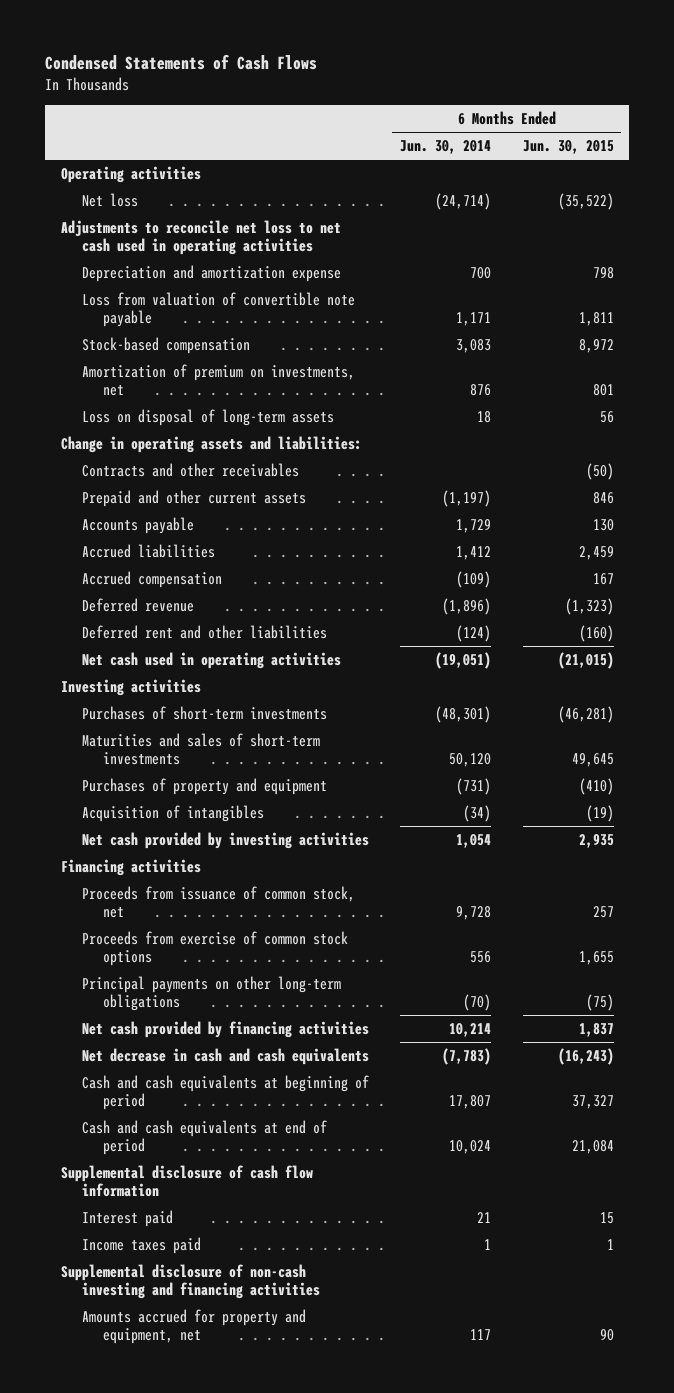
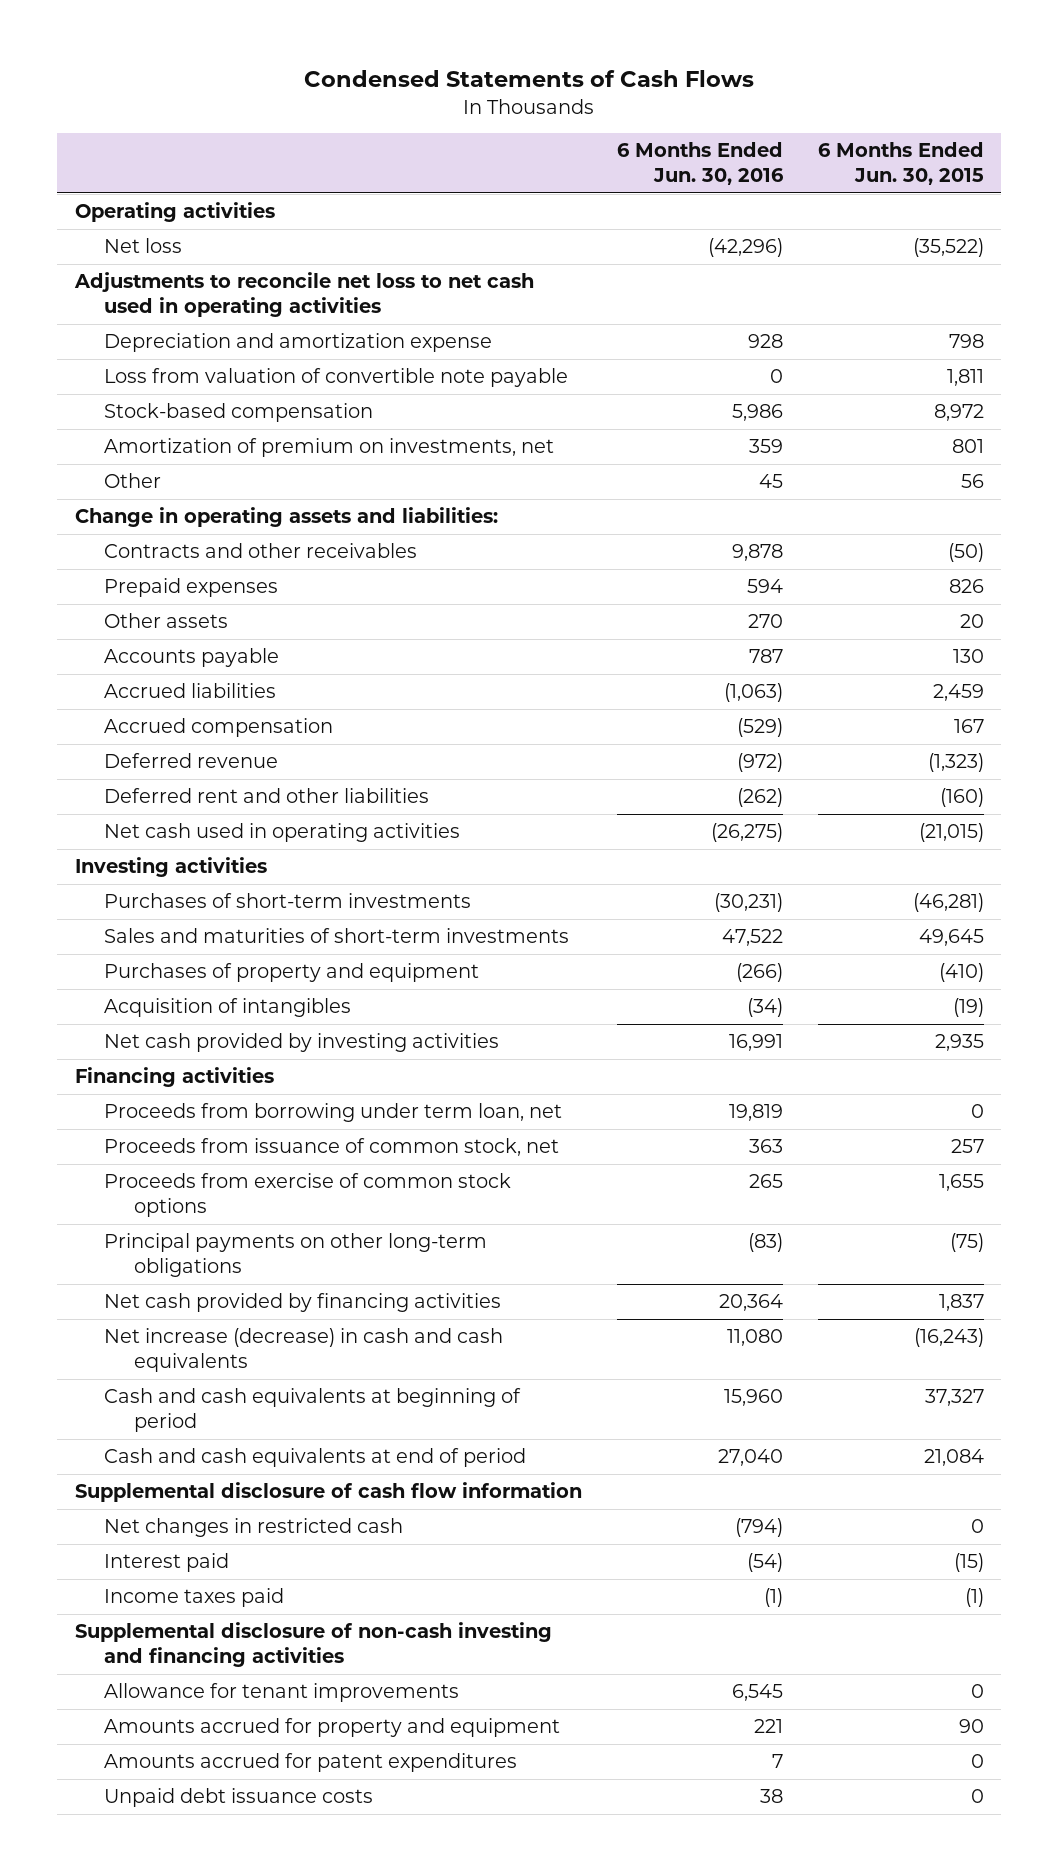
- | 6 Months Ended Jun. 30, 2014 | 6 Months Ended Jun. 30, 2015
+ | 6 Months Ended Jun. 30, 2016 | 6 Months Ended Jun. 30, 2015
- Loss on disposal of long-term assets | 18 | 56
+ Other | 45 | 56
- Prepaid and other current assets | (1,197) | 846
+ Prepaid expenses | 594 | 826
+ Other assets | 270 | 20
- Maturities and sales of short-term investments | 50,120 | 49,645
+ Sales and maturities of short-term investments | 47,522 | 49,645
+ Proceeds from borrowing under term loan, net | 19,819 | 0
- Net decrease in cash and cash equivalents | (7,783) | (16,243)
+ Net increase (decrease) in cash and cash equivalents | 11,080 | (16,243)
- Interest paid | 21 | 15
- Income taxes paid | 1 | 1
+ Net changes in restricted cash | (794) | 0
+ Interest paid | (54) | (15)
+ Income taxes paid | (1) | (1)
- Amounts accrued for property and equipment, net | 117 | 90
+ Allowance for tenant improvements | 6,545 | 0
+ Amounts accrued for property and equipment | 221 | 90
+ Amounts accrued for patent expenditures | 7 | 0
+ Unpaid debt issuance costs | 38 | 0

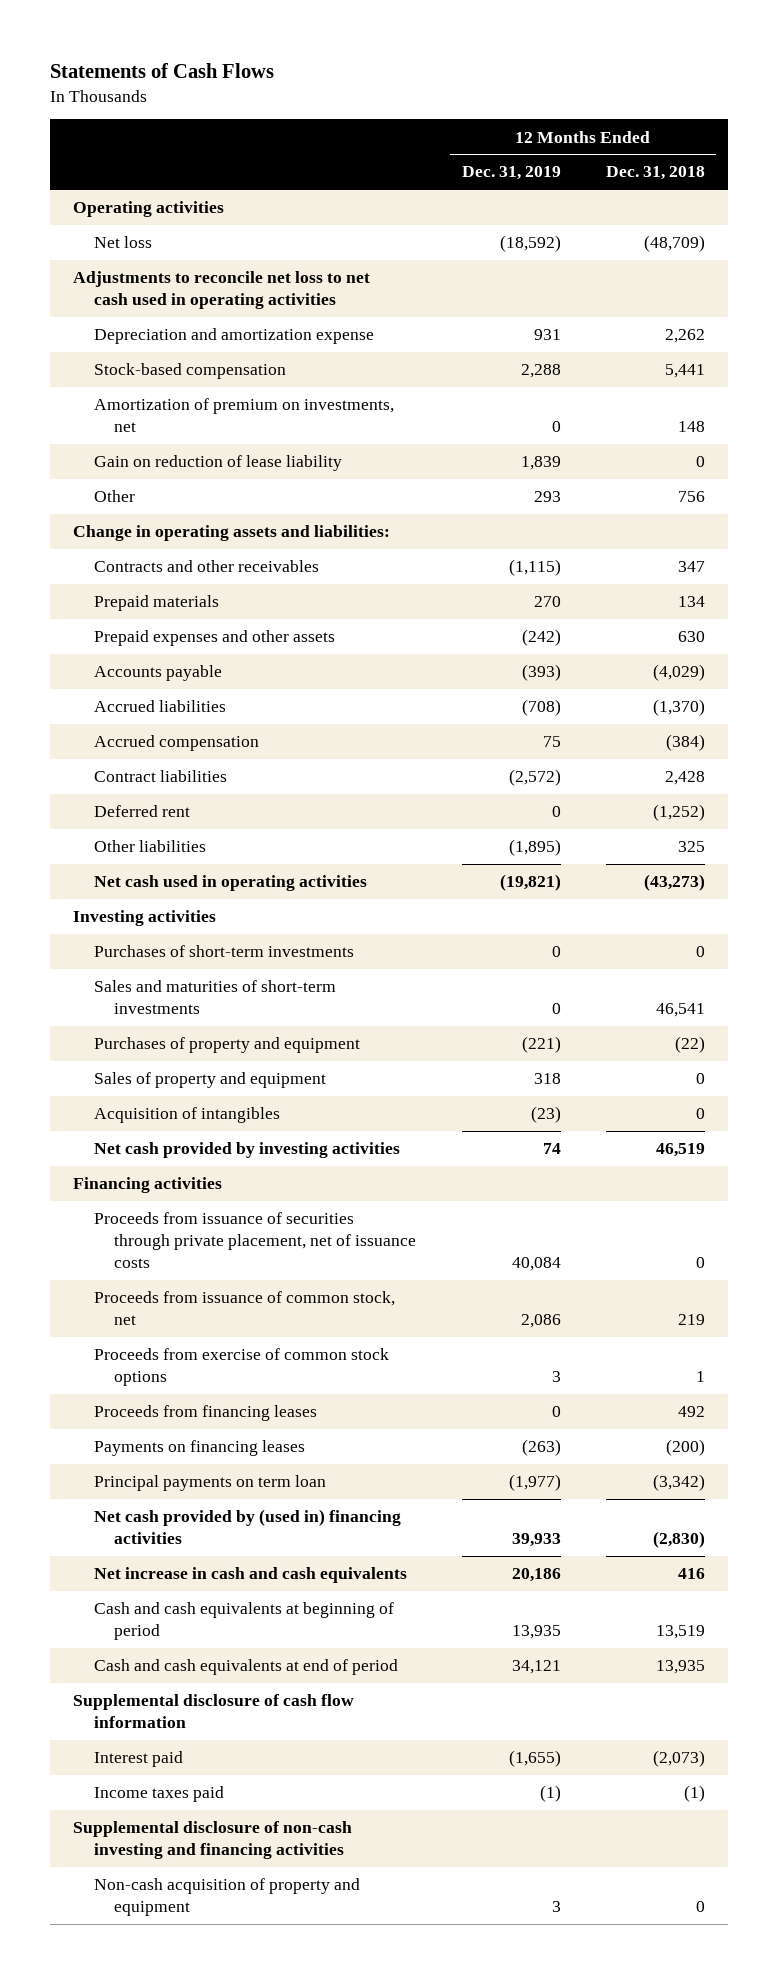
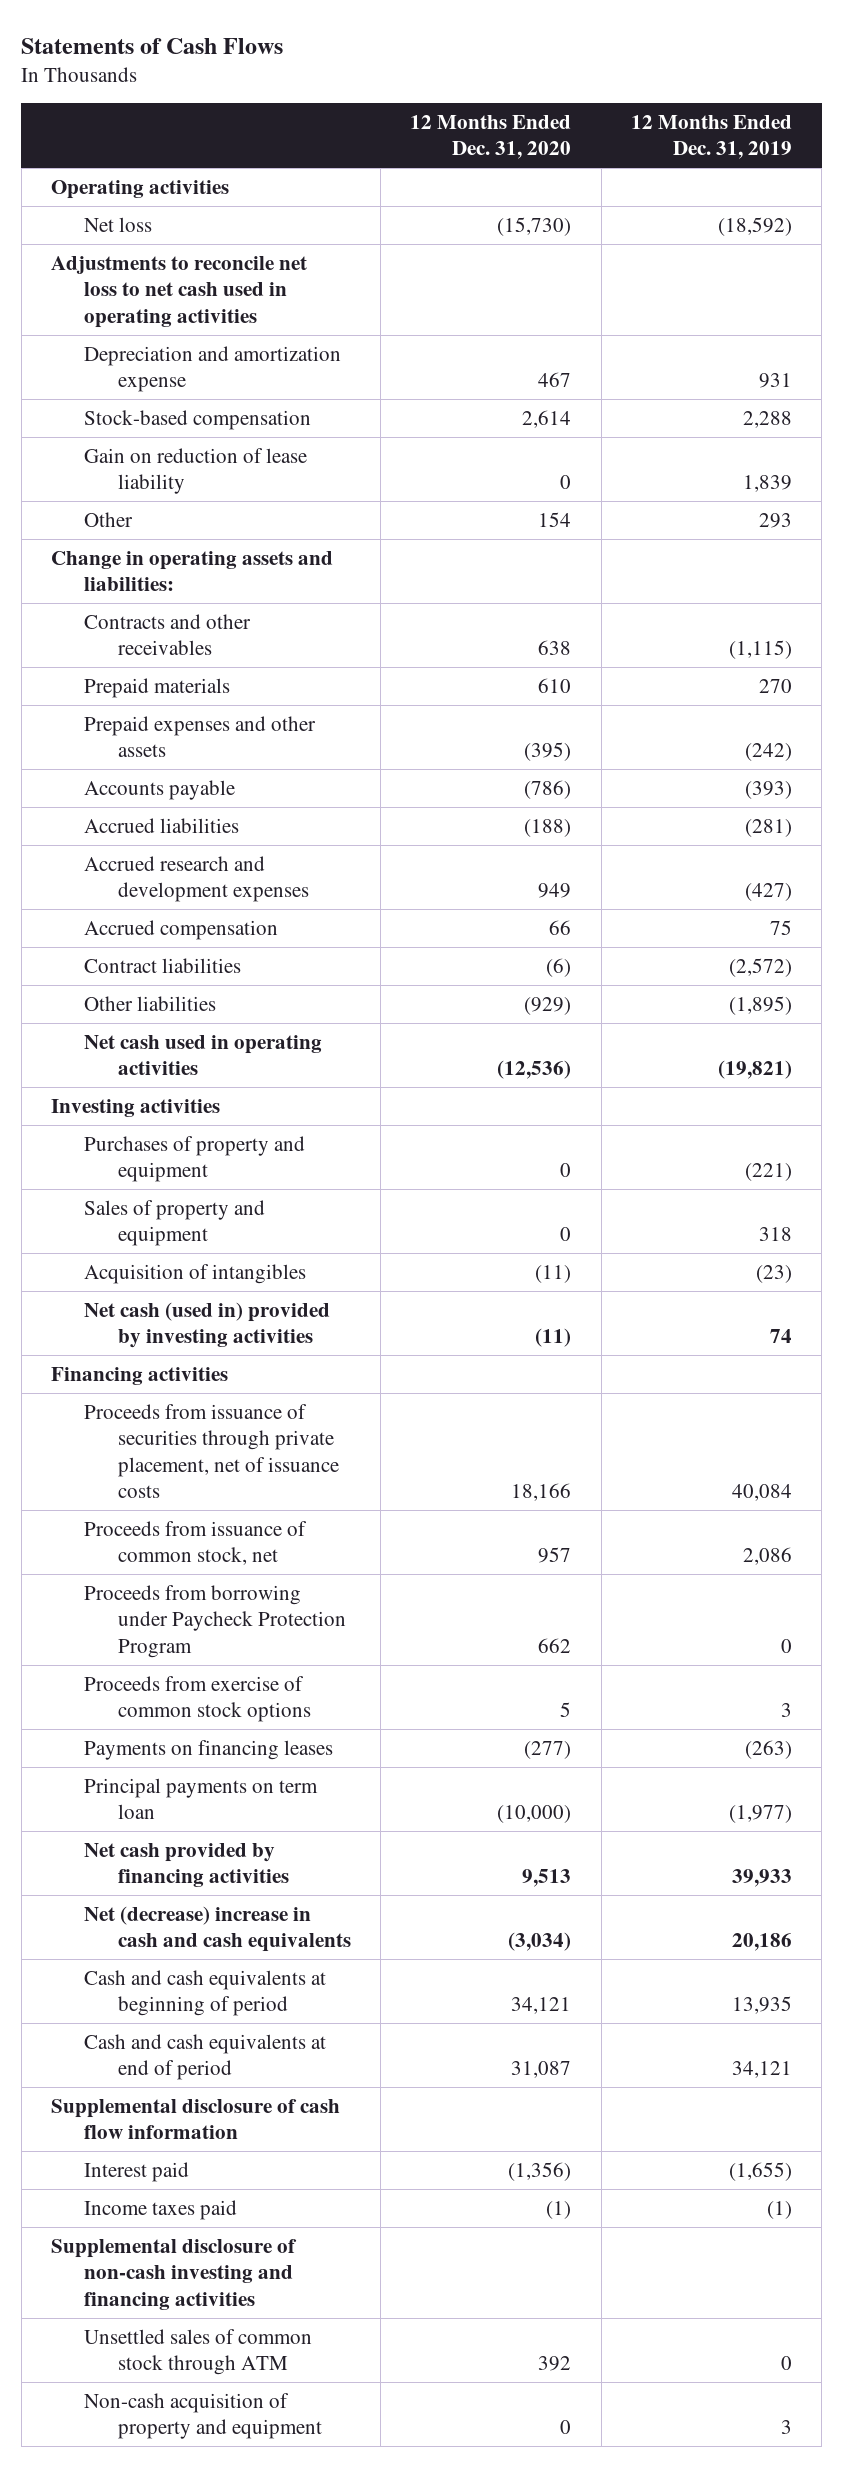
- | 12 Months Ended Dec. 31, 2019 | 12 Months Ended Dec. 31, 2018
+ | 12 Months Ended Dec. 31, 2020 | 12 Months Ended Dec. 31, 2019
- Amortization of premium on investments, net | 0 | 148
- Accrued liabilities | (708) | (1,370)
+ Accrued liabilities | (188) | (281)
+ Accrued research and development expenses | 949 | (427)
- Deferred rent | 0 | (1,252)
- Purchases of short-term investments | 0 | 0
- Sales and maturities of short-term investments | 0 | 46,541
- Net cash provided by investing activities | 74 | 46,519
+ Net cash (used in) provided by investing activities | (11) | 74
+ Proceeds from borrowing under Paycheck Protection Program | 662 | 0
- Proceeds from financing leases | 0 | 492
- Net cash provided by (used in) financing activities | 39,933 | (2,830)
- Net increase in cash and cash equivalents | 20,186 | 416
+ Net cash provided by financing activities | 9,513 | 39,933
+ Net (decrease) increase in cash and cash equivalents | (3,034) | 20,186
+ Unsettled sales of common stock through ATM | 392 | 0

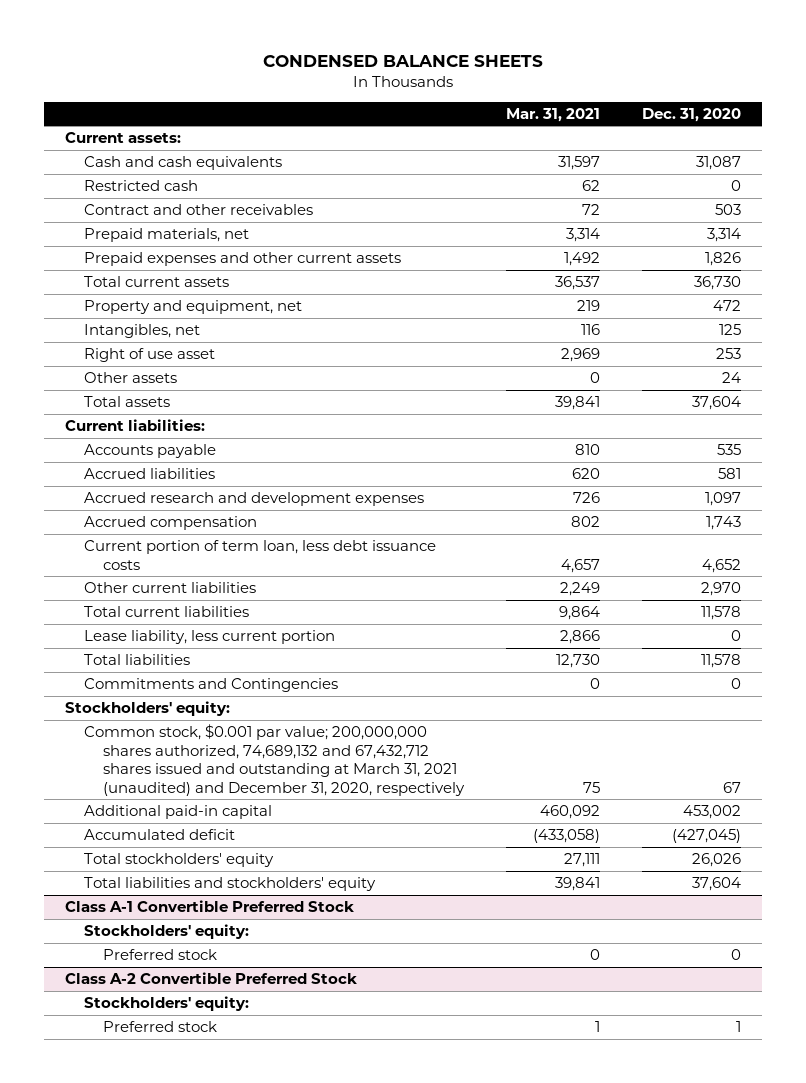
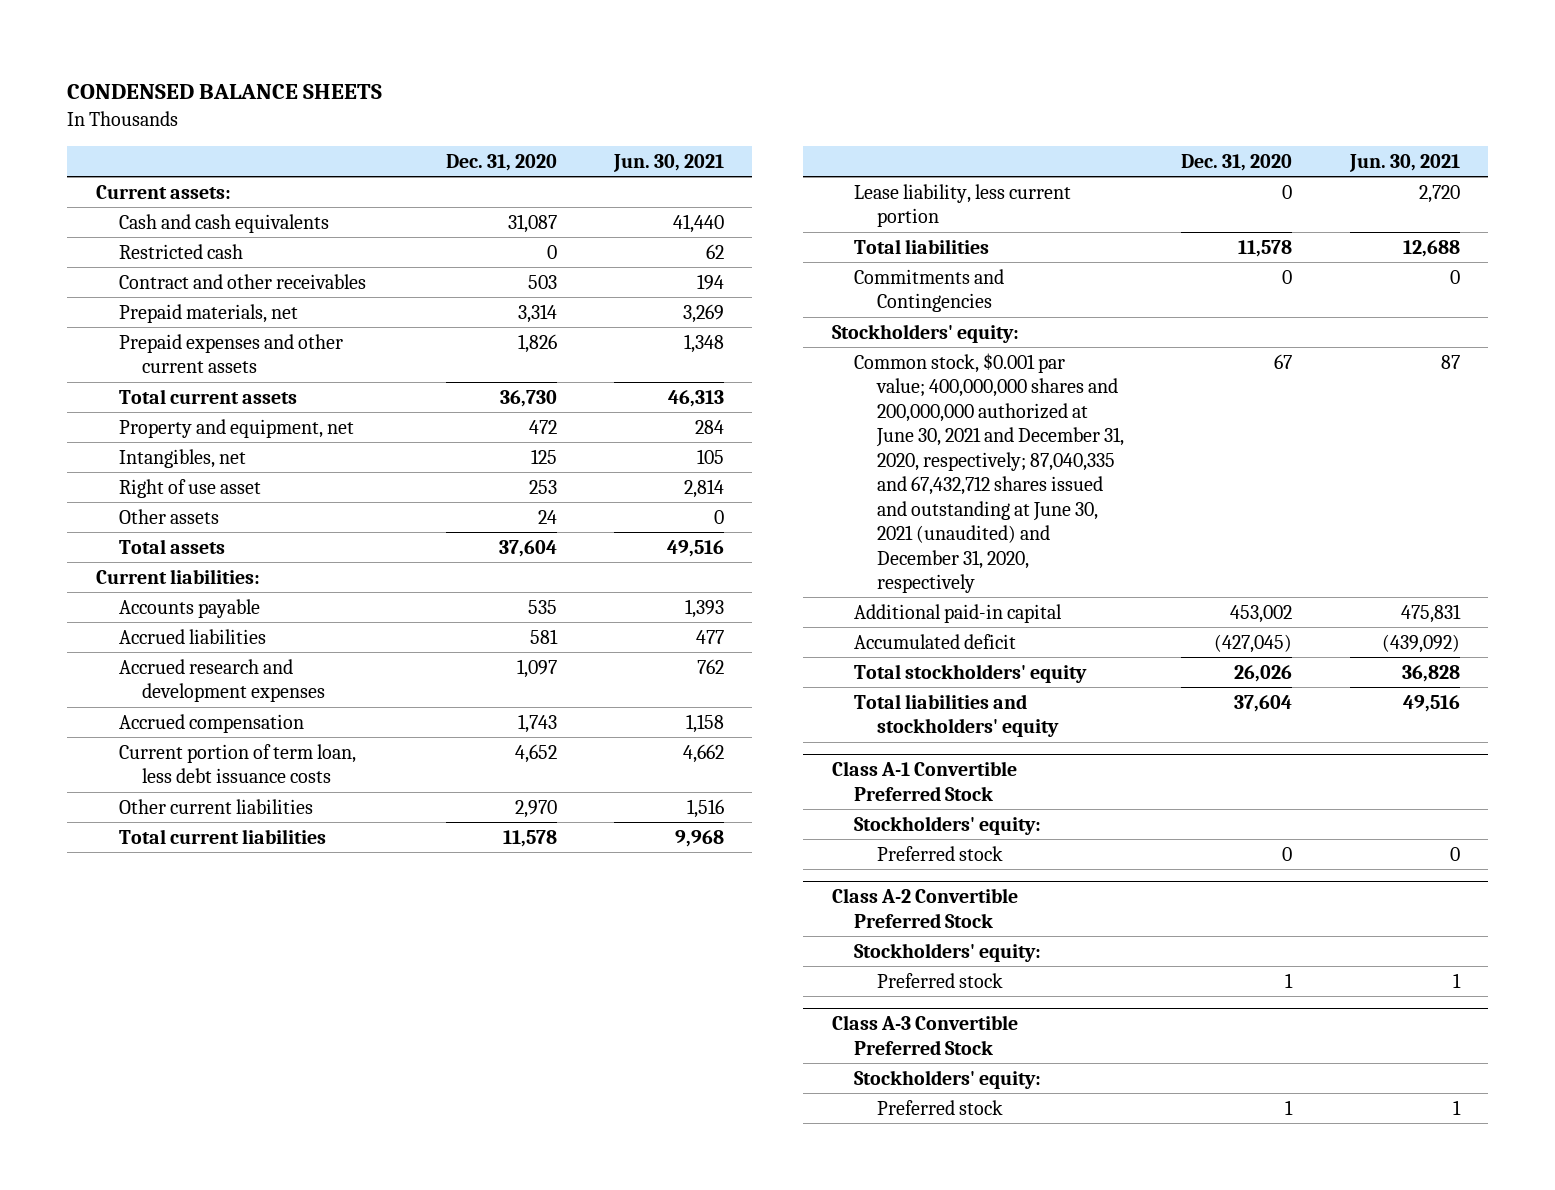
- | Mar. 31, 2021 | Dec. 31, 2020
+ | Dec. 31, 2020 | Jun. 30, 2021
- Common stock, $0.001 par value; 200,000,000 shares authorized, 74,689,132 and 67,432,712 shares issued and outstanding at March 31, 2021 (unaudited) and December 31, 2020, respectively | 75 | 67
+ Common stock, $0.001 par value; 400,000,000 shares and 200,000,000 authorized at June 30, 2021 and December 31, 2020, respectively; 87,040,335 and 67,432,712 shares issued and outstanding at June 30, 2021 (unaudited) and December 31, 2020, respectively | 67 | 87
+ Class A-3 Convertible Preferred Stock
+ Stockholders' equity:
+ Preferred stock | 1 | 1

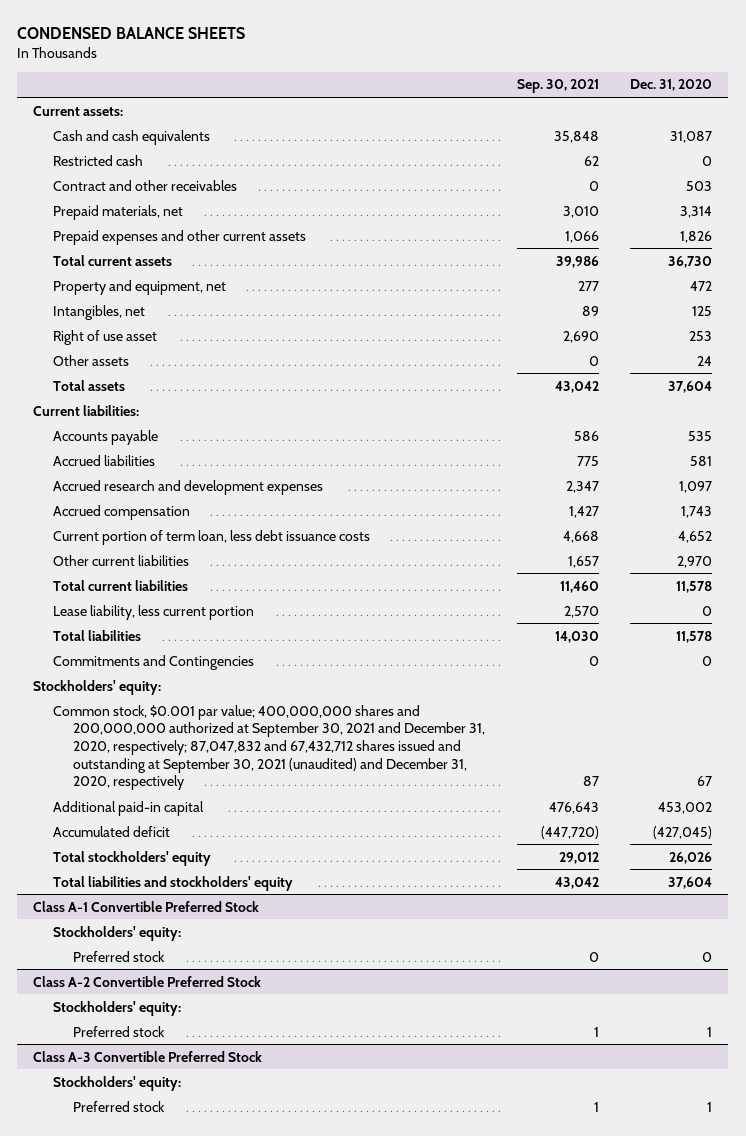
- | Dec. 31, 2020 | Jun. 30, 2021
+ | Sep. 30, 2021 | Dec. 31, 2020
- Common stock, $0.001 par value; 400,000,000 shares and 200,000,000 authorized at June 30, 2021 and December 31, 2020, respectively; 87,040,335 and 67,432,712 shares issued and outstanding at June 30, 2021 (unaudited) and December 31, 2020, respectively | 67 | 87
+ Common stock, $0.001 par value; 400,000,000 shares and 200,000,000 authorized at September 30, 2021 and December 31, 2020, respectively; 87,047,832 and 67,432,712 shares issued and outstanding at September 30, 2021 (unaudited) and December 31, 2020, respectively | 87 | 67

